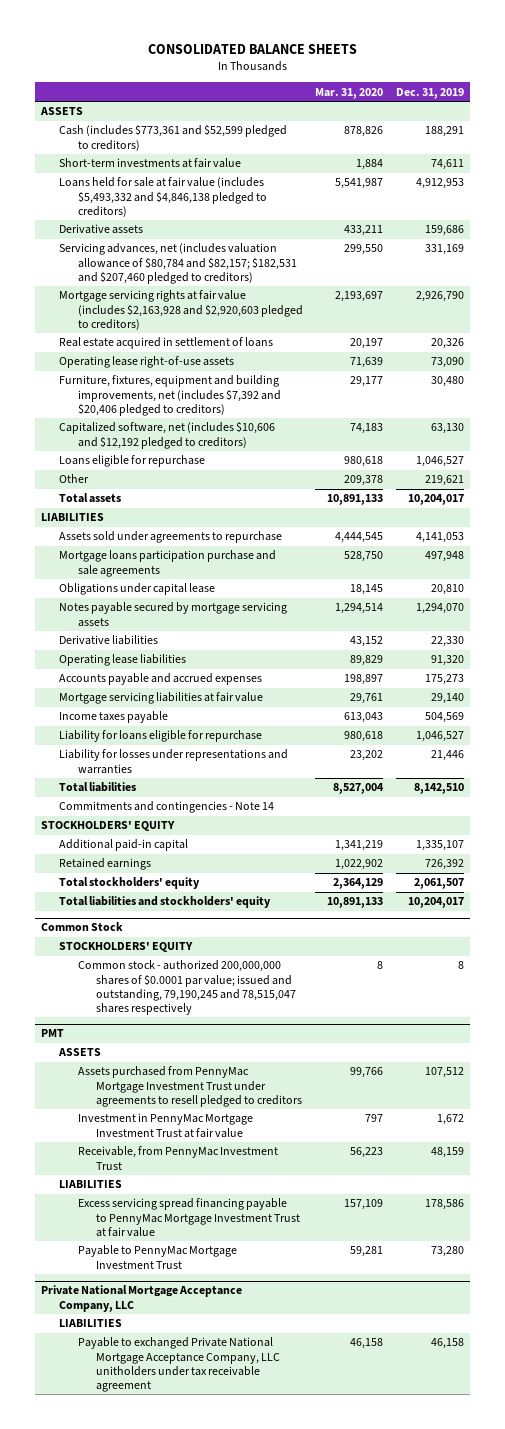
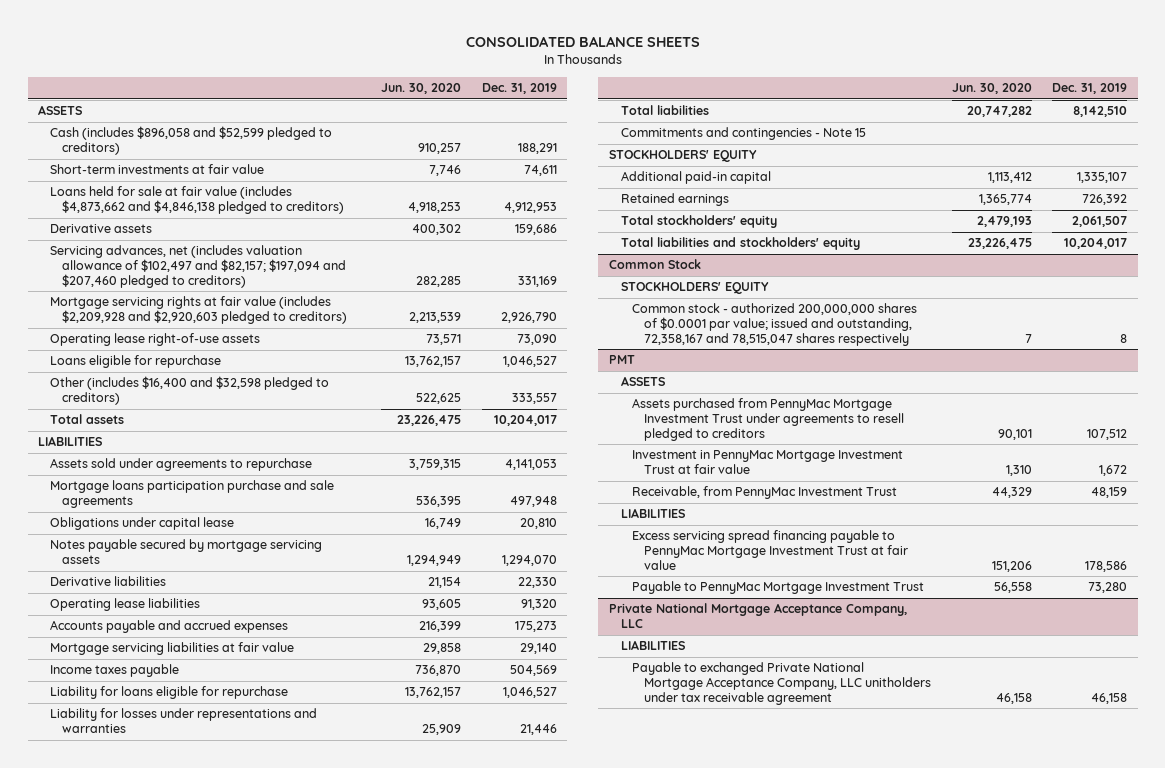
- | Mar. 31, 2020 | Dec. 31, 2019
+ | Jun. 30, 2020 | Dec. 31, 2019
- Cash (includes $773,361 and $52,599 pledged to creditors) | 878,826 | 188,291
+ Cash (includes $896,058 and $52,599 pledged to creditors) | 910,257 | 188,291
- Loans held for sale at fair value (includes $5,493,332 and $4,846,138 pledged to creditors) | 5,541,987 | 4,912,953
+ Loans held for sale at fair value (includes $4,873,662 and $4,846,138 pledged to creditors) | 4,918,253 | 4,912,953
- Servicing advances, net (includes valuation allowance of $80,784 and $82,157; $182,531 and $207,460 pledged to creditors) | 299,550 | 331,169
- Mortgage servicing rights at fair value (includes $2,163,928 and $2,920,603 pledged to creditors) | 2,193,697 | 2,926,790
- Real estate acquired in settlement of loans | 20,197 | 20,326
+ Servicing advances, net (includes valuation allowance of $102,497 and $82,157; $197,094 and $207,460 pledged to creditors) | 282,285 | 331,169
+ Mortgage servicing rights at fair value (includes $2,209,928 and $2,920,603 pledged to creditors) | 2,213,539 | 2,926,790
- Furniture, fixtures, equipment and building improvements, net (includes $7,392 and $20,406 pledged to creditors) | 29,177 | 30,480
- Capitalized software, net (includes $10,606 and $12,192 pledged to creditors) | 74,183 | 63,130
- Other | 209,378 | 219,621
+ Other (includes $16,400 and $32,598 pledged to creditors) | 522,625 | 333,557
- Commitments and contingencies - Note 14
+ Commitments and contingencies - Note 15
@ Common Stock
- Common stock - authorized 200,000,000 shares of $0.0001 par value; issued and outstanding, 79,190,245 and 78,515,047 shares respectively | 8 | 8
+ Common stock - authorized 200,000,000 shares of $0.0001 par value; issued and outstanding, 72,358,167 and 78,515,047 shares respectively | 7 | 8

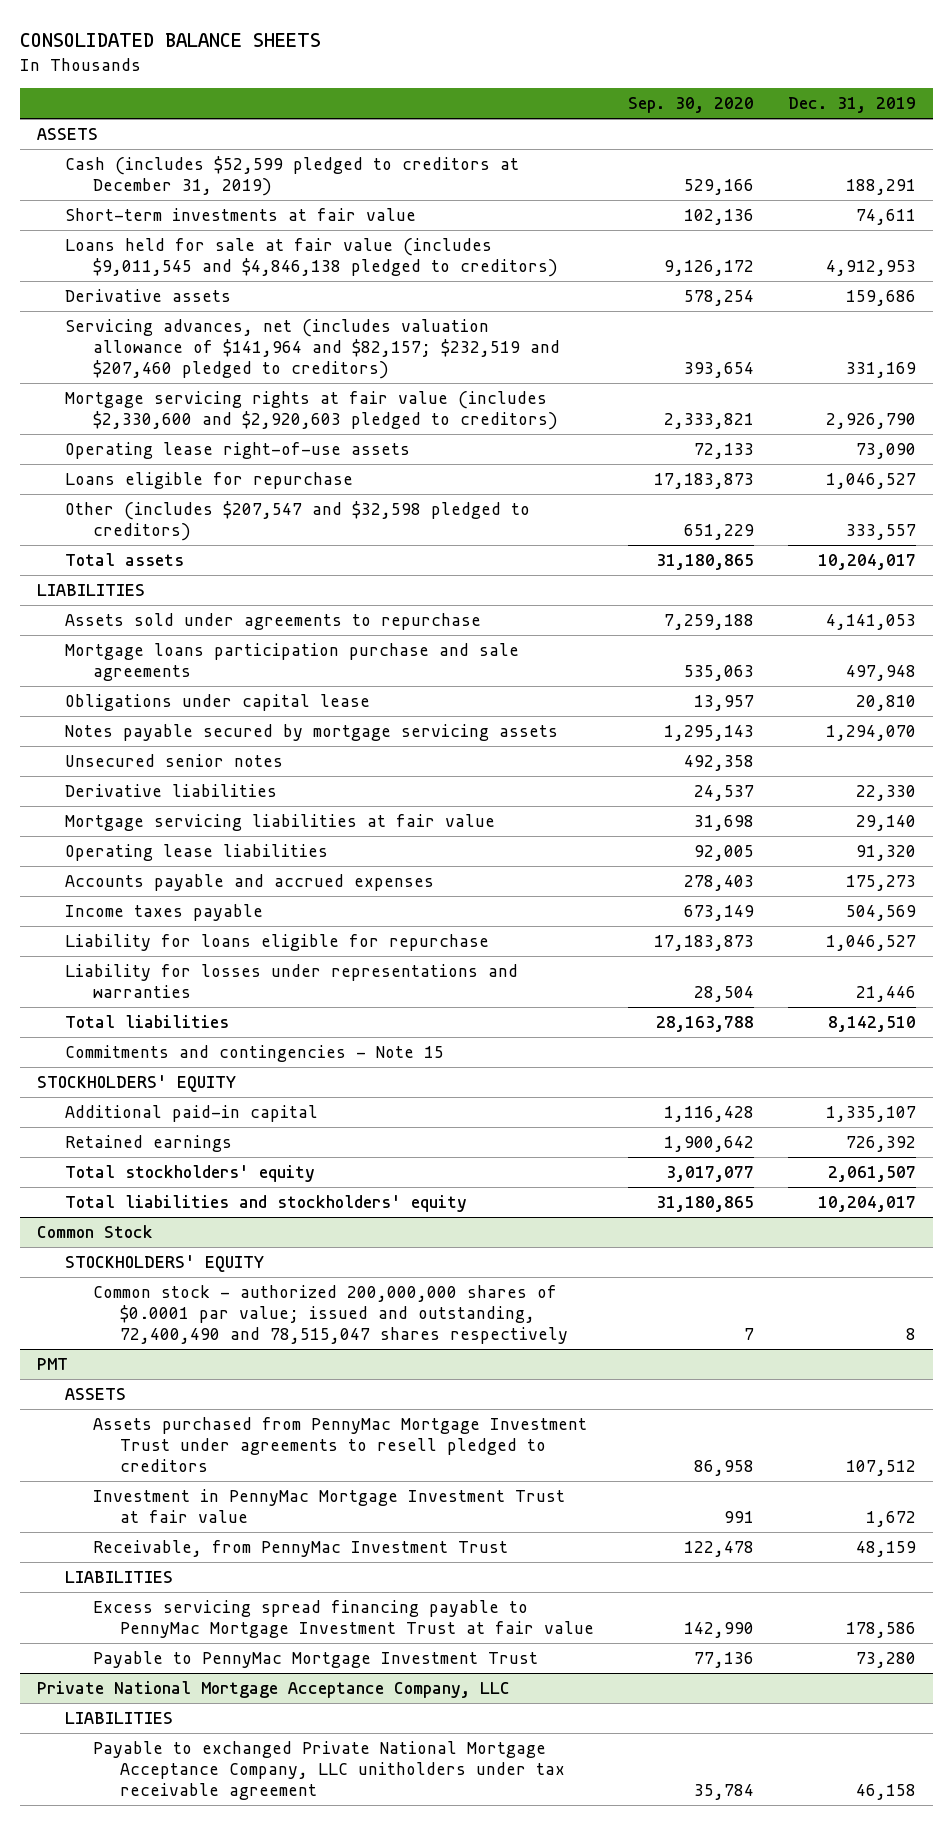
- | Jun. 30, 2020 | Dec. 31, 2019
+ | Sep. 30, 2020 | Dec. 31, 2019
- Cash (includes $896,058 and $52,599 pledged to creditors) | 910,257 | 188,291
+ Cash (includes $52,599 pledged to creditors at December 31, 2019) | 529,166 | 188,291
- Loans held for sale at fair value (includes $4,873,662 and $4,846,138 pledged to creditors) | 4,918,253 | 4,912,953
+ Loans held for sale at fair value (includes $9,011,545 and $4,846,138 pledged to creditors) | 9,126,172 | 4,912,953
- Servicing advances, net (includes valuation allowance of $102,497 and $82,157; $197,094 and $207,460 pledged to creditors) | 282,285 | 331,169
- Mortgage servicing rights at fair value (includes $2,209,928 and $2,920,603 pledged to creditors) | 2,213,539 | 2,926,790
+ Servicing advances, net (includes valuation allowance of $141,964 and $82,157; $232,519 and $207,460 pledged to creditors) | 393,654 | 331,169
+ Mortgage servicing rights at fair value (includes $2,330,600 and $2,920,603 pledged to creditors) | 2,333,821 | 2,926,790
- Other (includes $16,400 and $32,598 pledged to creditors) | 522,625 | 333,557
+ Other (includes $207,547 and $32,598 pledged to creditors) | 651,229 | 333,557
+ Unsecured senior notes | 492,358 |
moved up: Mortgage servicing liabilities at fair value | 31,698 | 29,140
@ Common Stock
- Common stock - authorized 200,000,000 shares of $0.0001 par value; issued and outstanding, 72,358,167 and 78,515,047 shares respectively | 7 | 8
+ Common stock - authorized 200,000,000 shares of $0.0001 par value; issued and outstanding, 72,400,490 and 78,515,047 shares respectively | 7 | 8

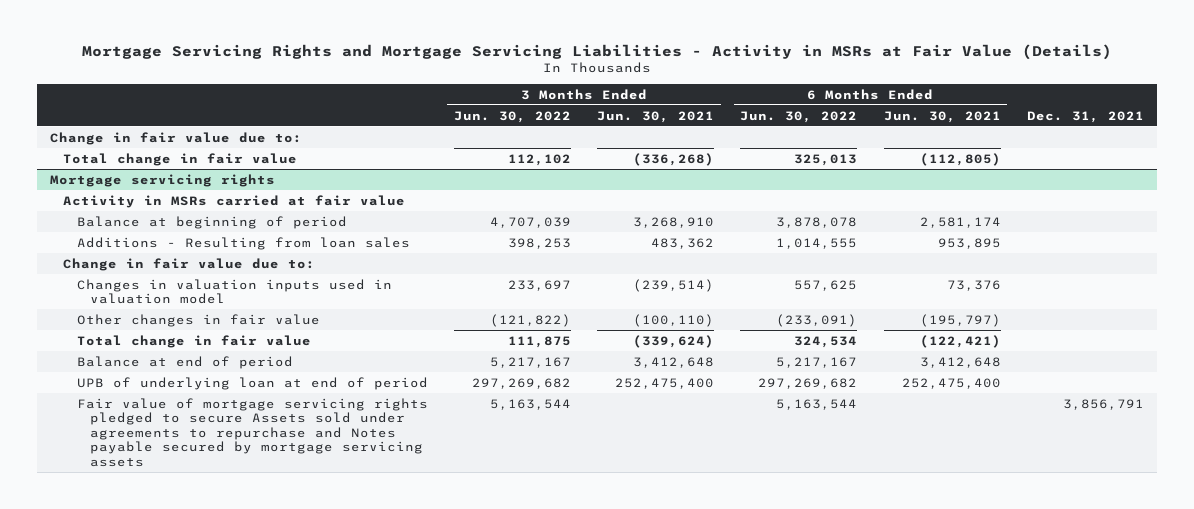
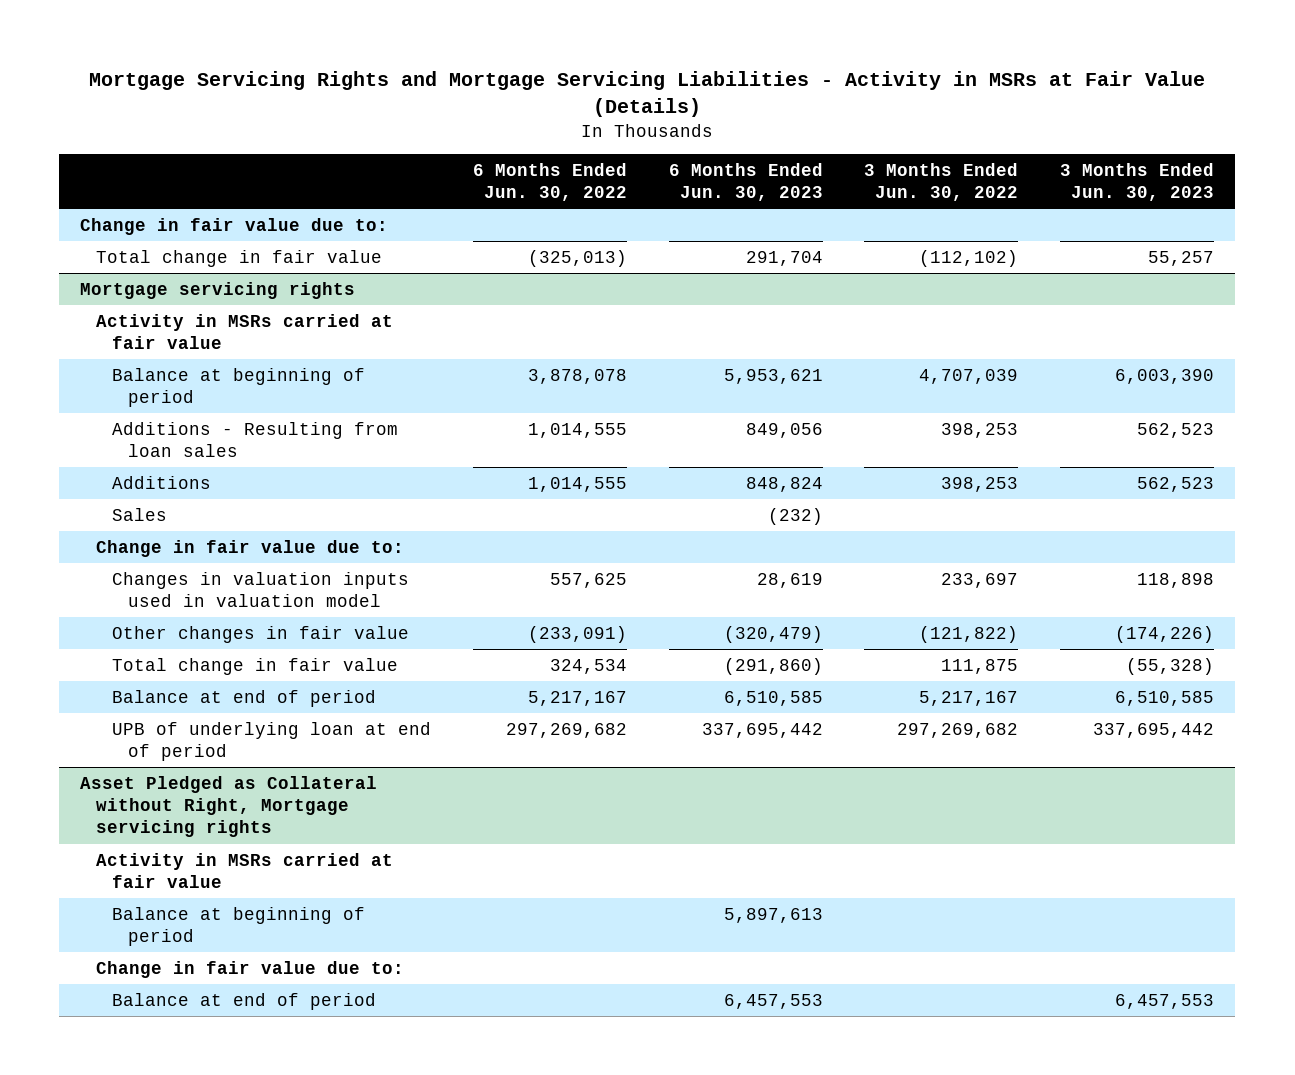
- | 3 Months Ended Jun. 30, 2022 | 3 Months Ended Jun. 30, 2021 | 6 Months Ended Jun. 30, 2022 | 6 Months Ended Jun. 30, 2021 | Dec. 31, 2021
+ | 6 Months Ended Jun. 30, 2022 | 6 Months Ended Jun. 30, 2023 | 3 Months Ended Jun. 30, 2022 | 3 Months Ended Jun. 30, 2023
- Total change in fair value | 112,102 | (336,268) | 325,013 | (112,805) |
+ Total change in fair value | (325,013) | 291,704 | (112,102) | 55,257
@ Mortgage servicing rights
+ Additions | 1,014,555 | 848,824 | 398,253 | 562,523
+ Sales | | (232) | |
- Fair value of mortgage servicing rights pledged to secure Assets sold under agreements to repurchase and Notes payable secured by mortgage servicing assets | 5,163,544 | | 5,163,544 | | 3,856,791
+ Asset Pledged as Collateral without Right, Mortgage servicing rights
+ Activity in MSRs carried at fair value
+ Balance at beginning of period | | 5,897,613 | |
+ Change in fair value due to:
+ Balance at end of period | | 6,457,553 | | 6,457,553

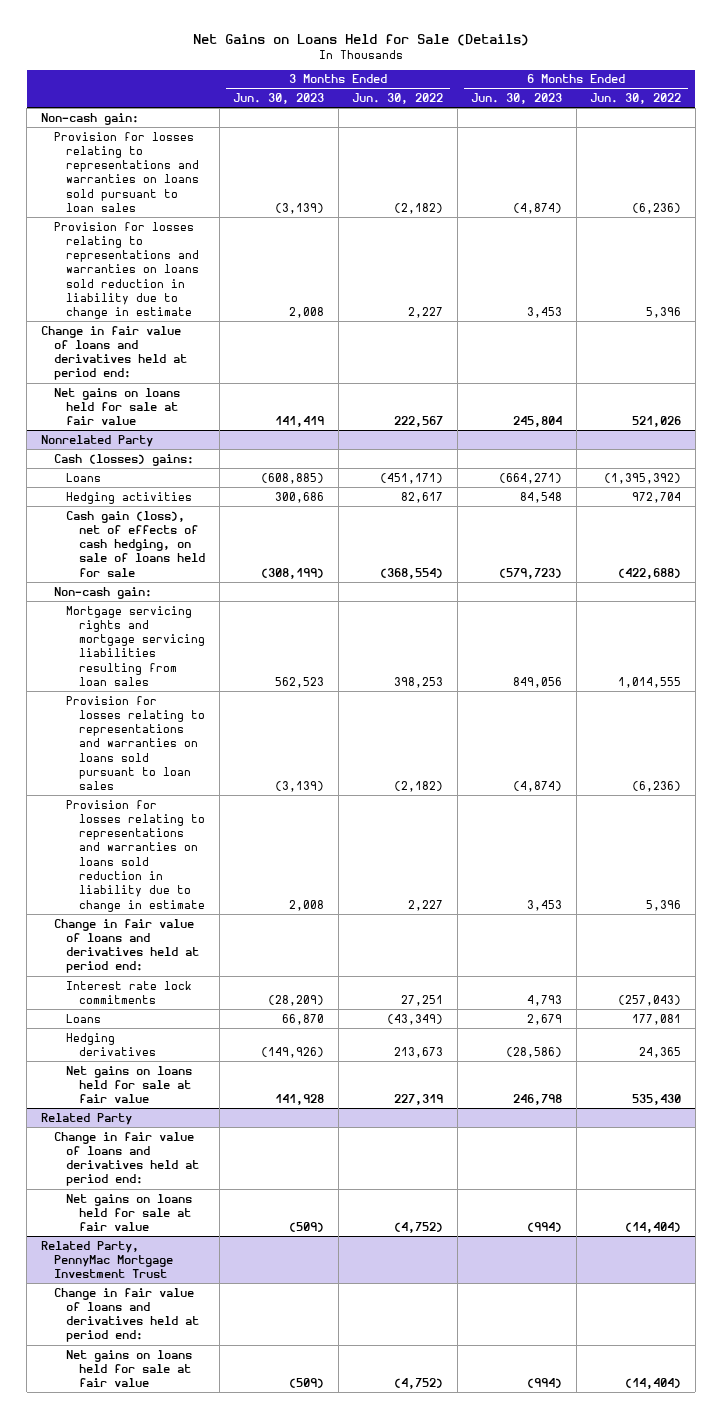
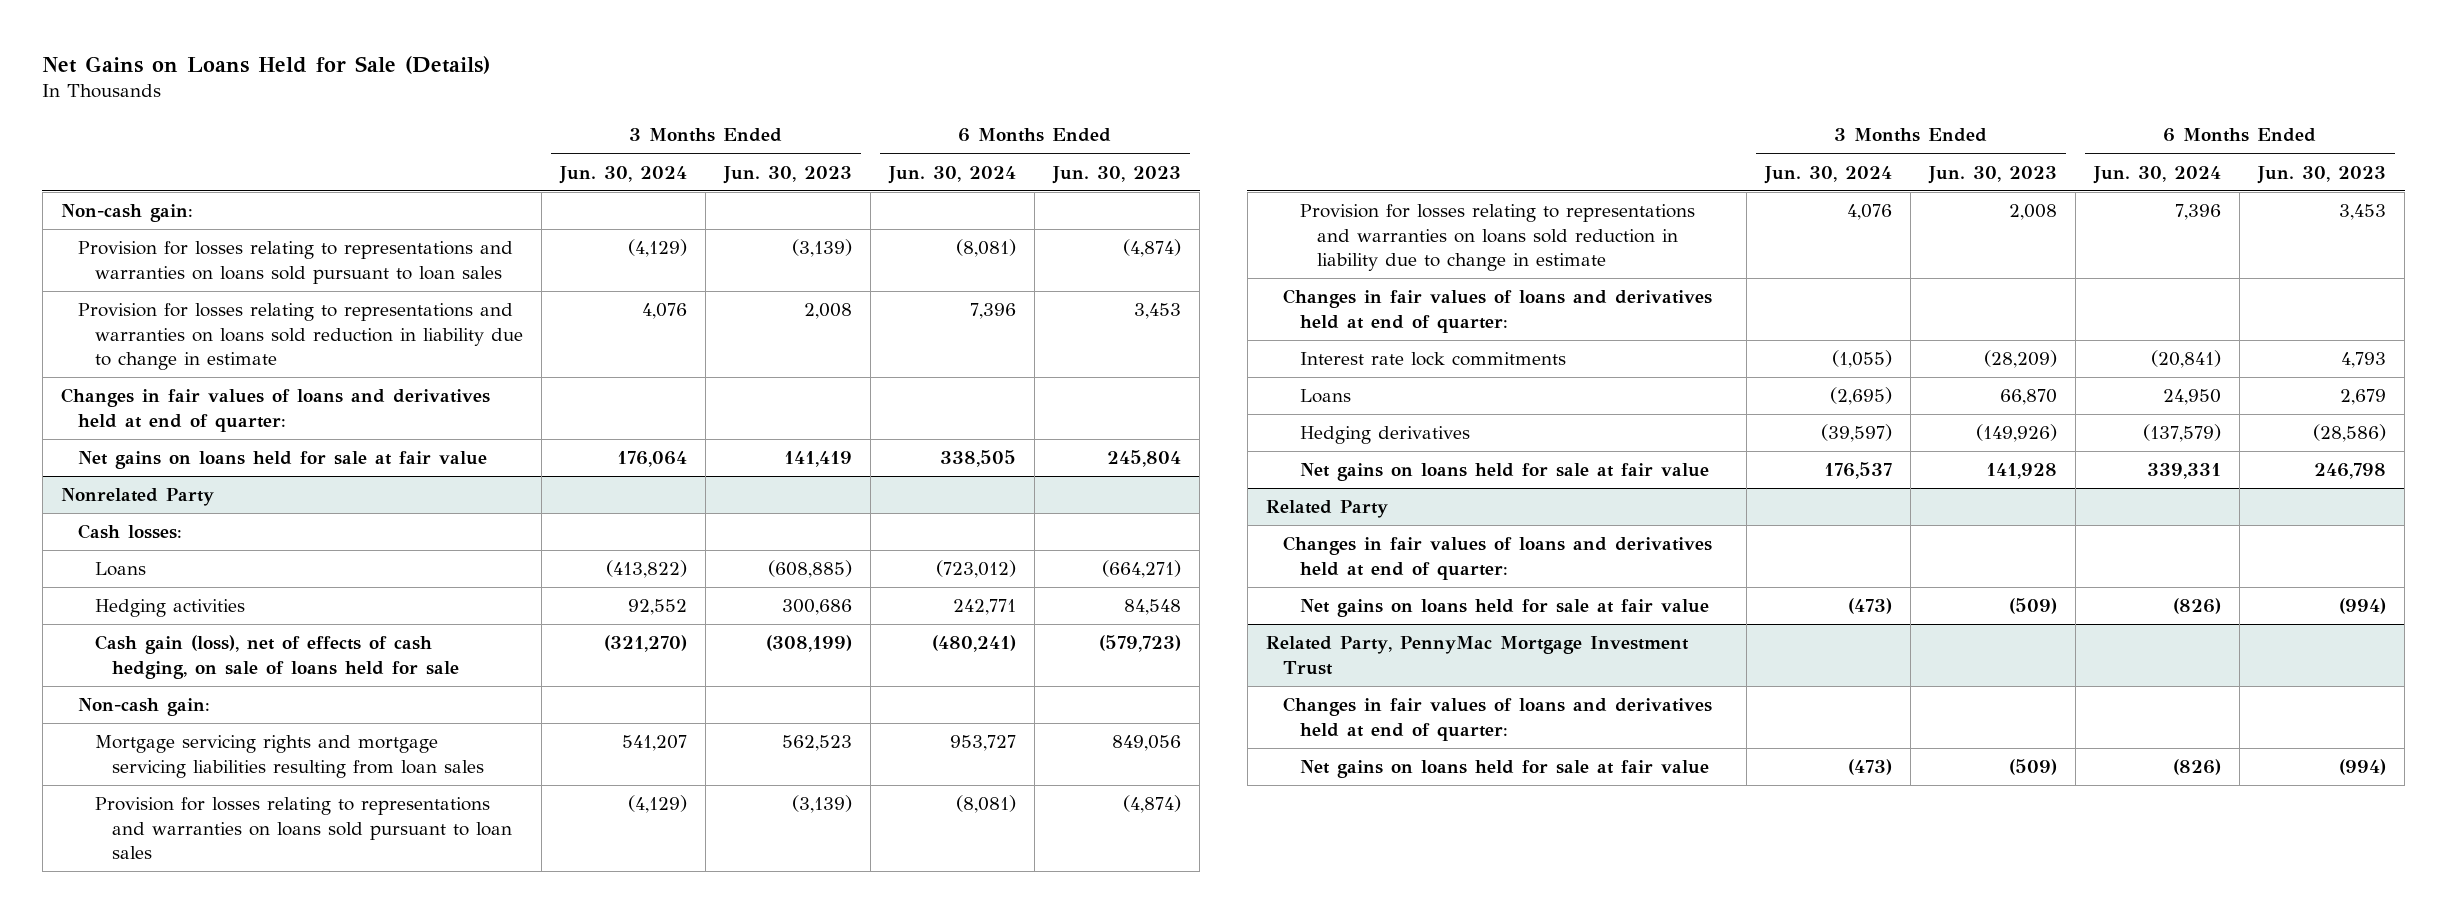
- | 3 Months Ended Jun. 30, 2023 | 3 Months Ended Jun. 30, 2022 | 6 Months Ended Jun. 30, 2023 | 6 Months Ended Jun. 30, 2022
+ | 3 Months Ended Jun. 30, 2024 | 3 Months Ended Jun. 30, 2023 | 6 Months Ended Jun. 30, 2024 | 6 Months Ended Jun. 30, 2023
- Change in fair value of loans and derivatives held at period end:
+ Changes in fair values of loans and derivatives held at end of quarter:
@ Nonrelated Party
- Cash (losses) gains:
+ Cash losses:
- Change in fair value of loans and derivatives held at period end:
+ Changes in fair values of loans and derivatives held at end of quarter:
@ Related Party
- Change in fair value of loans and derivatives held at period end:
+ Changes in fair values of loans and derivatives held at end of quarter:
@ Related Party, PennyMac Mortgage Investment Trust
- Change in fair value of loans and derivatives held at period end:
+ Changes in fair values of loans and derivatives held at end of quarter:

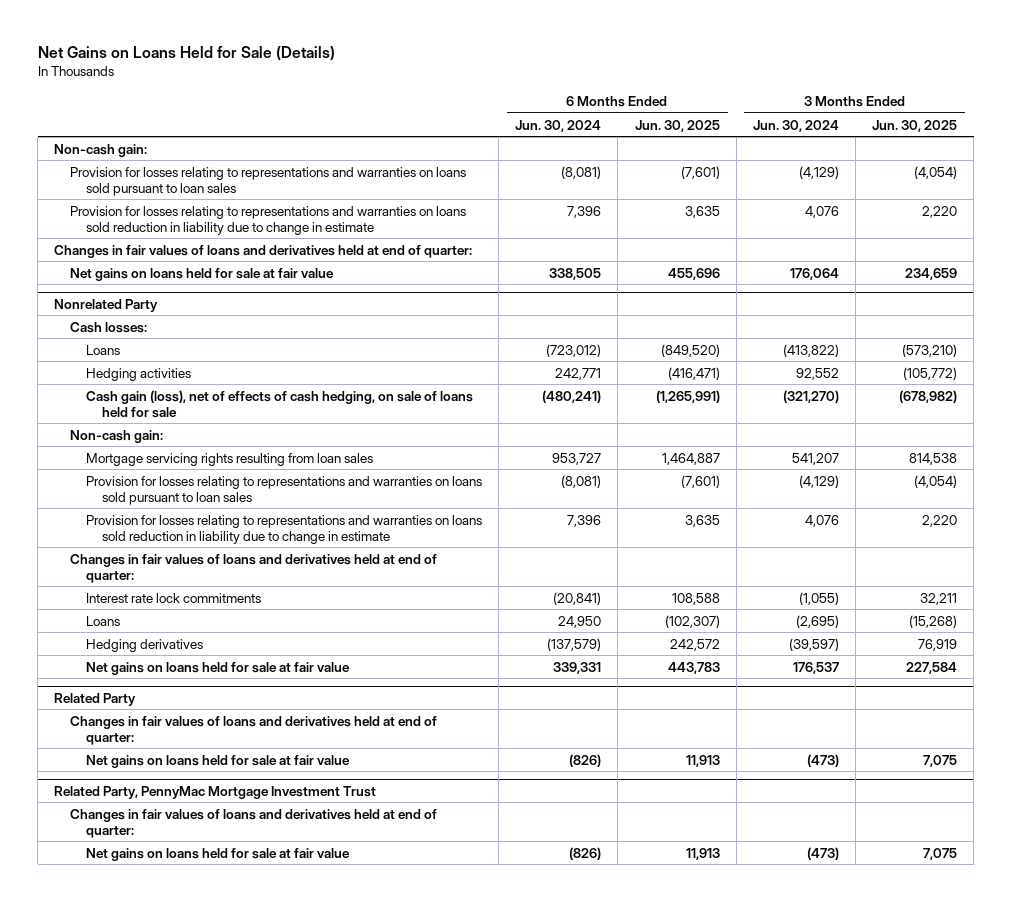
- | 3 Months Ended Jun. 30, 2024 | 3 Months Ended Jun. 30, 2023 | 6 Months Ended Jun. 30, 2024 | 6 Months Ended Jun. 30, 2023
+ | 6 Months Ended Jun. 30, 2024 | 6 Months Ended Jun. 30, 2025 | 3 Months Ended Jun. 30, 2024 | 3 Months Ended Jun. 30, 2025
@ Nonrelated Party
- Mortgage servicing rights and mortgage servicing liabilities resulting from loan sales | 541,207 | 562,523 | 953,727 | 849,056
+ Mortgage servicing rights resulting from loan sales | 953,727 | 1,464,887 | 541,207 | 814,538

